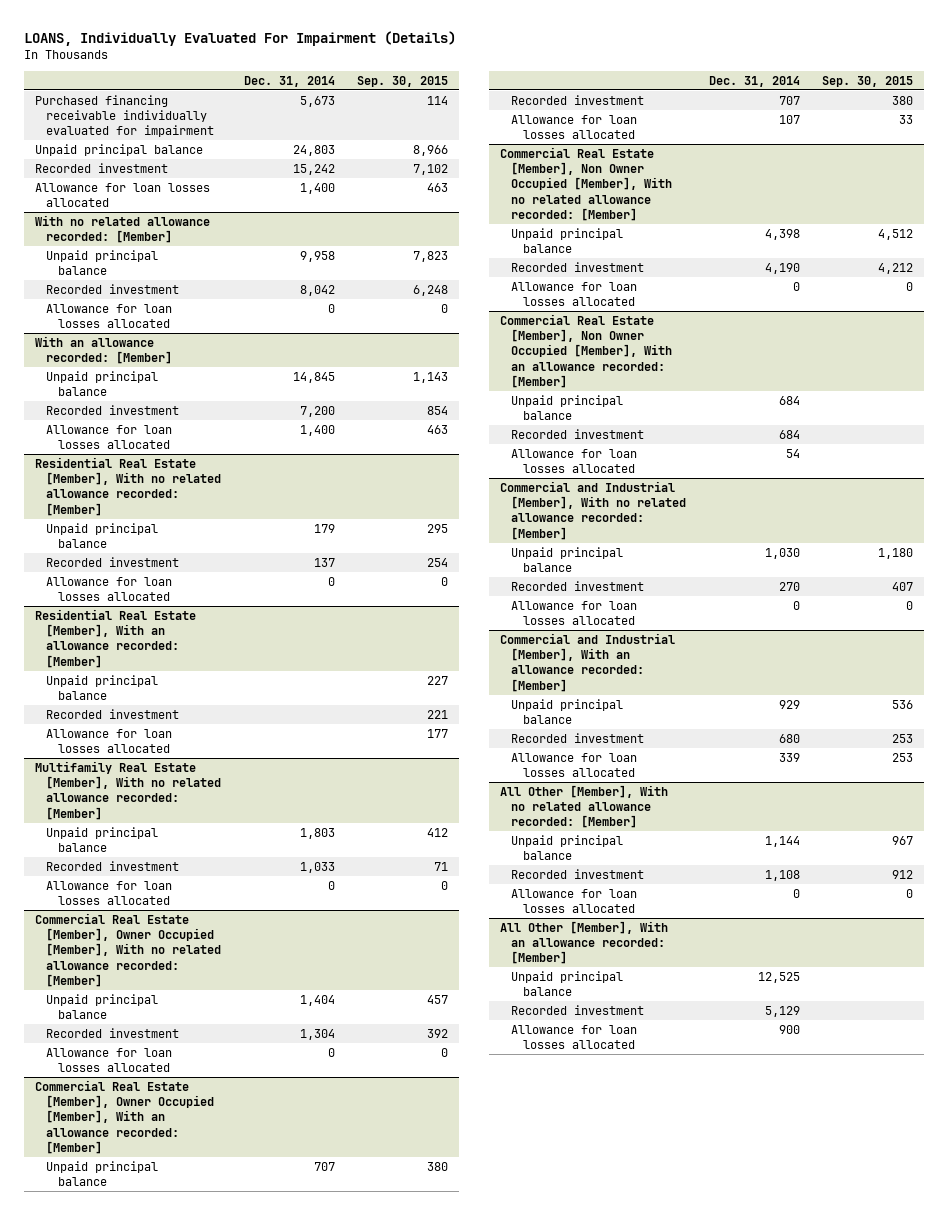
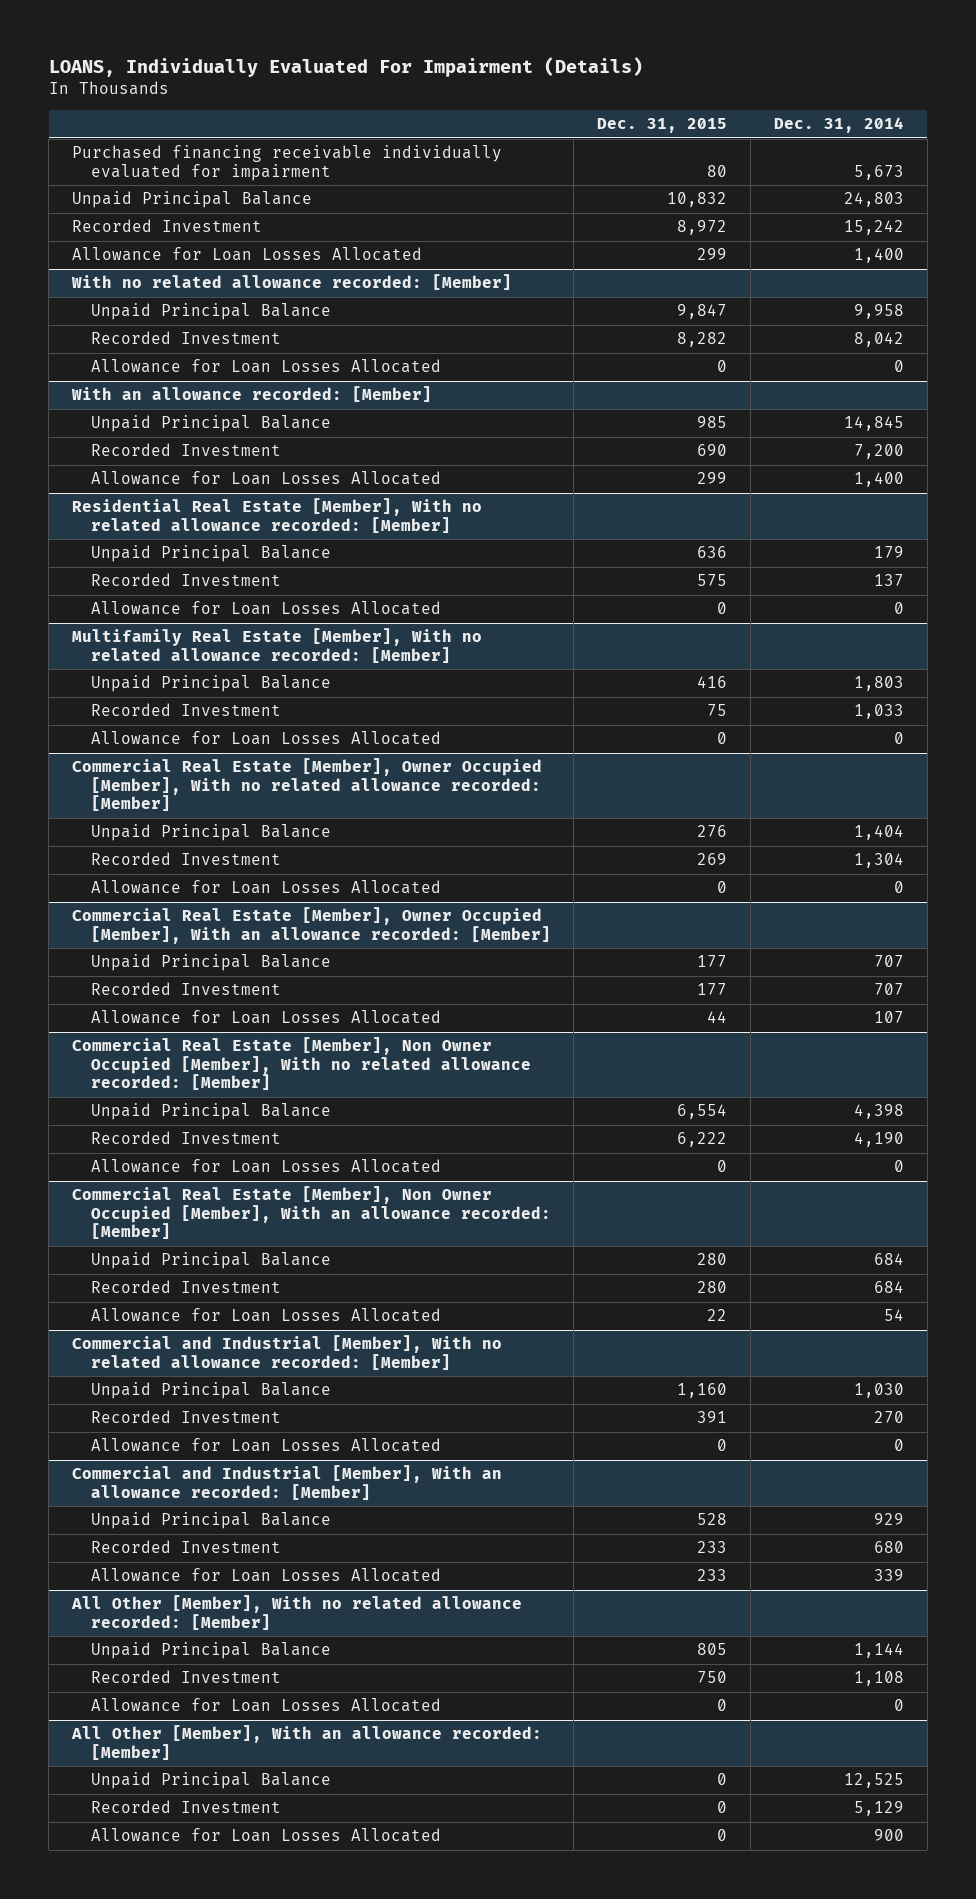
- | Dec. 31, 2014 | Sep. 30, 2015
+ | Dec. 31, 2015 | Dec. 31, 2014
- Unpaid principal balance | 24,803 | 8,966
- Recorded investment | 15,242 | 7,102
- Allowance for loan losses allocated | 1,400 | 463
+ Unpaid Principal Balance | 10,832 | 24,803
+ Recorded Investment | 8,972 | 15,242
+ Allowance for Loan Losses Allocated | 299 | 1,400
@ With no related allowance recorded: [Member]
- Unpaid principal balance | 9,958 | 7,823
- Recorded investment | 8,042 | 6,248
- Allowance for loan losses allocated | 0 | 0
+ Unpaid Principal Balance | 9,847 | 9,958
+ Recorded Investment | 8,282 | 8,042
+ Allowance for Loan Losses Allocated | 0 | 0
@ With an allowance recorded: [Member]
- Unpaid principal balance | 14,845 | 1,143
- Recorded investment | 7,200 | 854
- Allowance for loan losses allocated | 1,400 | 463
+ Unpaid Principal Balance | 985 | 14,845
+ Recorded Investment | 690 | 7,200
+ Allowance for Loan Losses Allocated | 299 | 1,400
@ Residential Real Estate [Member], With no related allowance recorded: [Member]
- Unpaid principal balance | 179 | 295
- Recorded investment | 137 | 254
- Allowance for loan losses allocated | 0 | 0
- Residential Real Estate [Member], With an allowance recorded: [Member]
- Unpaid principal balance | | 227
- Recorded investment | | 221
- Allowance for loan losses allocated | | 177
@ Residential Real Estate [Member], With no related allowance recorded: [Member]
+ Unpaid Principal Balance | 636 | 179
+ Recorded Investment | 575 | 137
+ Allowance for Loan Losses Allocated | 0 | 0
@ Multifamily Real Estate [Member], With no related allowance recorded: [Member]
- Unpaid principal balance | 1,803 | 412
- Recorded investment | 1,033 | 71
- Allowance for loan losses allocated | 0 | 0
+ Unpaid Principal Balance | 416 | 1,803
+ Recorded Investment | 75 | 1,033
+ Allowance for Loan Losses Allocated | 0 | 0
@ Commercial Real Estate [Member], Owner Occupied [Member], With no related allowance recorded: [Member]
- Unpaid principal balance | 1,404 | 457
- Recorded investment | 1,304 | 392
- Allowance for loan losses allocated | 0 | 0
+ Unpaid Principal Balance | 276 | 1,404
+ Recorded Investment | 269 | 1,304
+ Allowance for Loan Losses Allocated | 0 | 0
@ Commercial Real Estate [Member], Owner Occupied [Member], With an allowance recorded: [Member]
- Unpaid principal balance | 707 | 380
- Recorded investment | 707 | 380
- Allowance for loan losses allocated | 107 | 33
+ Unpaid Principal Balance | 177 | 707
+ Recorded Investment | 177 | 707
+ Allowance for Loan Losses Allocated | 44 | 107
@ Commercial Real Estate [Member], Non Owner Occupied [Member], With no related allowance recorded: [Member]
- Unpaid principal balance | 4,398 | 4,512
- Recorded investment | 4,190 | 4,212
- Allowance for loan losses allocated | 0 | 0
+ Unpaid Principal Balance | 6,554 | 4,398
+ Recorded Investment | 6,222 | 4,190
+ Allowance for Loan Losses Allocated | 0 | 0
@ Commercial Real Estate [Member], Non Owner Occupied [Member], With an allowance recorded: [Member]
- Unpaid principal balance | 684 |
- Recorded investment | 684 |
- Allowance for loan losses allocated | 54 |
+ Unpaid Principal Balance | 280 | 684
+ Recorded Investment | 280 | 684
+ Allowance for Loan Losses Allocated | 22 | 54
@ Commercial and Industrial [Member], With no related allowance recorded: [Member]
- Unpaid principal balance | 1,030 | 1,180
- Recorded investment | 270 | 407
- Allowance for loan losses allocated | 0 | 0
+ Unpaid Principal Balance | 1,160 | 1,030
+ Recorded Investment | 391 | 270
+ Allowance for Loan Losses Allocated | 0 | 0
@ Commercial and Industrial [Member], With an allowance recorded: [Member]
- Unpaid principal balance | 929 | 536
- Recorded investment | 680 | 253
- Allowance for loan losses allocated | 339 | 253
+ Unpaid Principal Balance | 528 | 929
+ Recorded Investment | 233 | 680
+ Allowance for Loan Losses Allocated | 233 | 339
@ All Other [Member], With no related allowance recorded: [Member]
- Unpaid principal balance | 1,144 | 967
- Recorded investment | 1,108 | 912
- Allowance for loan losses allocated | 0 | 0
+ Unpaid Principal Balance | 805 | 1,144
+ Recorded Investment | 750 | 1,108
+ Allowance for Loan Losses Allocated | 0 | 0
@ All Other [Member], With an allowance recorded: [Member]
- Unpaid principal balance | 12,525 |
- Recorded investment | 5,129 |
- Allowance for loan losses allocated | 900 |
+ Unpaid Principal Balance | 0 | 12,525
+ Recorded Investment | 0 | 5,129
+ Allowance for Loan Losses Allocated | 0 | 900

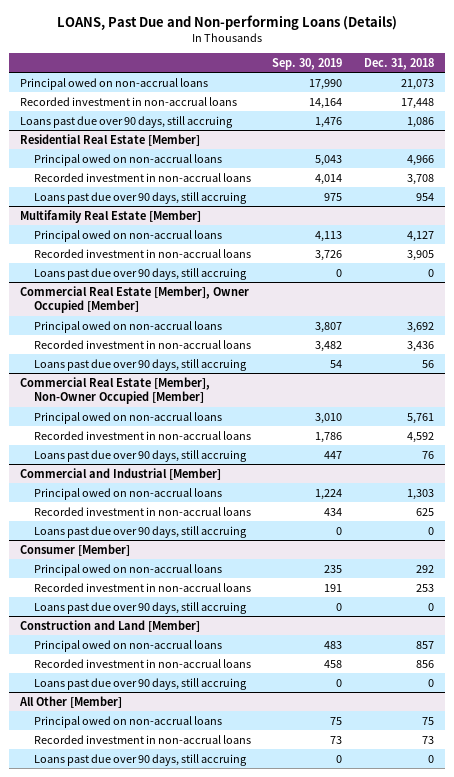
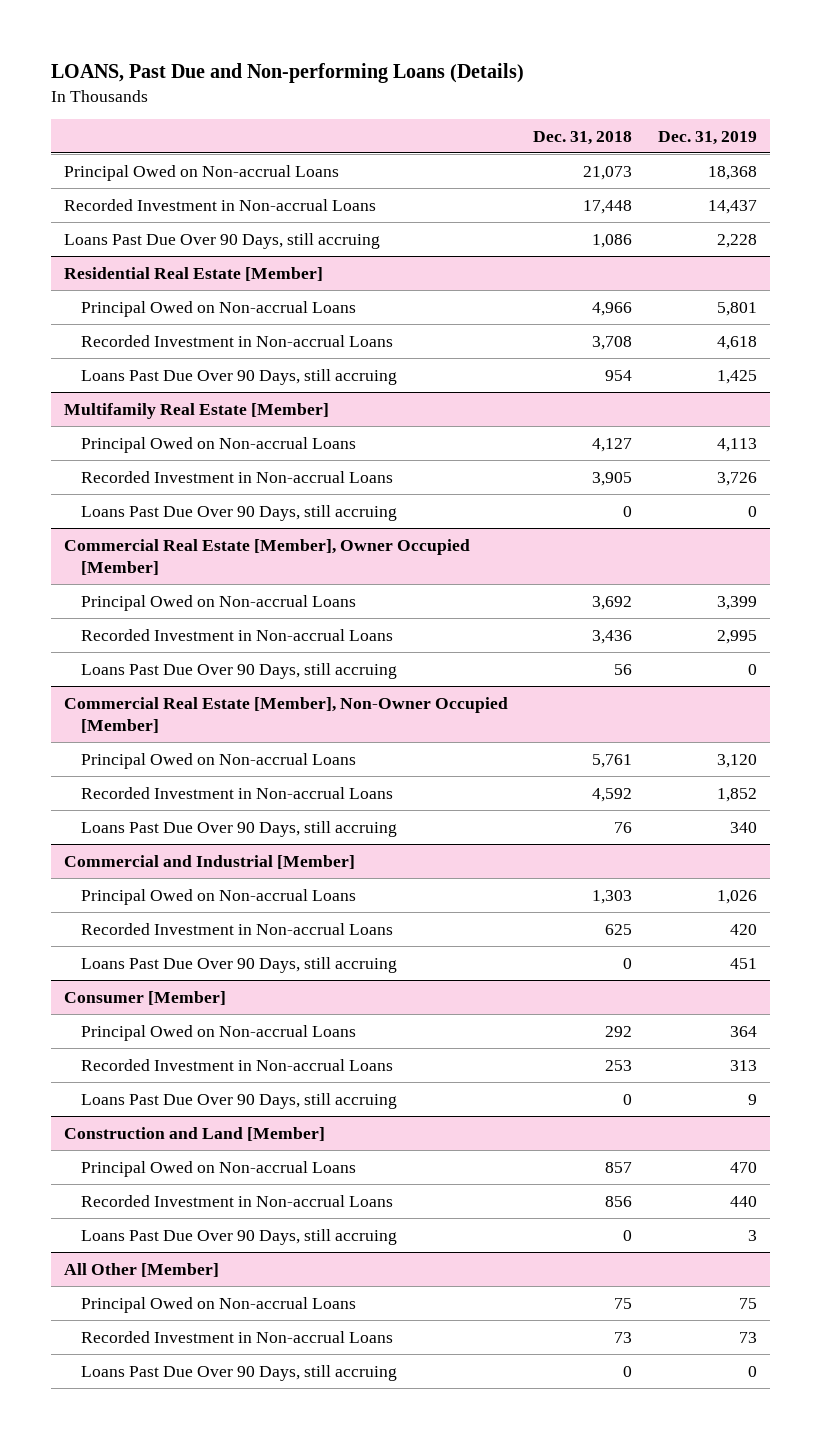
- | Sep. 30, 2019 | Dec. 31, 2018
+ | Dec. 31, 2018 | Dec. 31, 2019
- Principal owed on non-accrual loans | 17,990 | 21,073
- Recorded investment in non-accrual loans | 14,164 | 17,448
- Loans past due over 90 days, still accruing | 1,476 | 1,086
+ Principal Owed on Non-accrual Loans | 21,073 | 18,368
+ Recorded Investment in Non-accrual Loans | 17,448 | 14,437
+ Loans Past Due Over 90 Days, still accruing | 1,086 | 2,228
@ Residential Real Estate [Member]
- Principal owed on non-accrual loans | 5,043 | 4,966
- Recorded investment in non-accrual loans | 4,014 | 3,708
- Loans past due over 90 days, still accruing | 975 | 954
+ Principal Owed on Non-accrual Loans | 4,966 | 5,801
+ Recorded Investment in Non-accrual Loans | 3,708 | 4,618
+ Loans Past Due Over 90 Days, still accruing | 954 | 1,425
@ Multifamily Real Estate [Member]
- Principal owed on non-accrual loans | 4,113 | 4,127
- Recorded investment in non-accrual loans | 3,726 | 3,905
- Loans past due over 90 days, still accruing | 0 | 0
+ Principal Owed on Non-accrual Loans | 4,127 | 4,113
+ Recorded Investment in Non-accrual Loans | 3,905 | 3,726
+ Loans Past Due Over 90 Days, still accruing | 0 | 0
@ Commercial Real Estate [Member], Owner Occupied [Member]
- Principal owed on non-accrual loans | 3,807 | 3,692
- Recorded investment in non-accrual loans | 3,482 | 3,436
- Loans past due over 90 days, still accruing | 54 | 56
+ Principal Owed on Non-accrual Loans | 3,692 | 3,399
+ Recorded Investment in Non-accrual Loans | 3,436 | 2,995
+ Loans Past Due Over 90 Days, still accruing | 56 | 0
@ Commercial Real Estate [Member], Non-Owner Occupied [Member]
- Principal owed on non-accrual loans | 3,010 | 5,761
- Recorded investment in non-accrual loans | 1,786 | 4,592
- Loans past due over 90 days, still accruing | 447 | 76
+ Principal Owed on Non-accrual Loans | 5,761 | 3,120
+ Recorded Investment in Non-accrual Loans | 4,592 | 1,852
+ Loans Past Due Over 90 Days, still accruing | 76 | 340
@ Commercial and Industrial [Member]
- Principal owed on non-accrual loans | 1,224 | 1,303
- Recorded investment in non-accrual loans | 434 | 625
- Loans past due over 90 days, still accruing | 0 | 0
+ Principal Owed on Non-accrual Loans | 1,303 | 1,026
+ Recorded Investment in Non-accrual Loans | 625 | 420
+ Loans Past Due Over 90 Days, still accruing | 0 | 451
@ Consumer [Member]
- Principal owed on non-accrual loans | 235 | 292
- Recorded investment in non-accrual loans | 191 | 253
- Loans past due over 90 days, still accruing | 0 | 0
+ Principal Owed on Non-accrual Loans | 292 | 364
+ Recorded Investment in Non-accrual Loans | 253 | 313
+ Loans Past Due Over 90 Days, still accruing | 0 | 9
@ Construction and Land [Member]
- Principal owed on non-accrual loans | 483 | 857
- Recorded investment in non-accrual loans | 458 | 856
- Loans past due over 90 days, still accruing | 0 | 0
+ Principal Owed on Non-accrual Loans | 857 | 470
+ Recorded Investment in Non-accrual Loans | 856 | 440
+ Loans Past Due Over 90 Days, still accruing | 0 | 3
@ All Other [Member]
- Principal owed on non-accrual loans | 75 | 75
- Recorded investment in non-accrual loans | 73 | 73
- Loans past due over 90 days, still accruing | 0 | 0
+ Principal Owed on Non-accrual Loans | 75 | 75
+ Recorded Investment in Non-accrual Loans | 73 | 73
+ Loans Past Due Over 90 Days, still accruing | 0 | 0

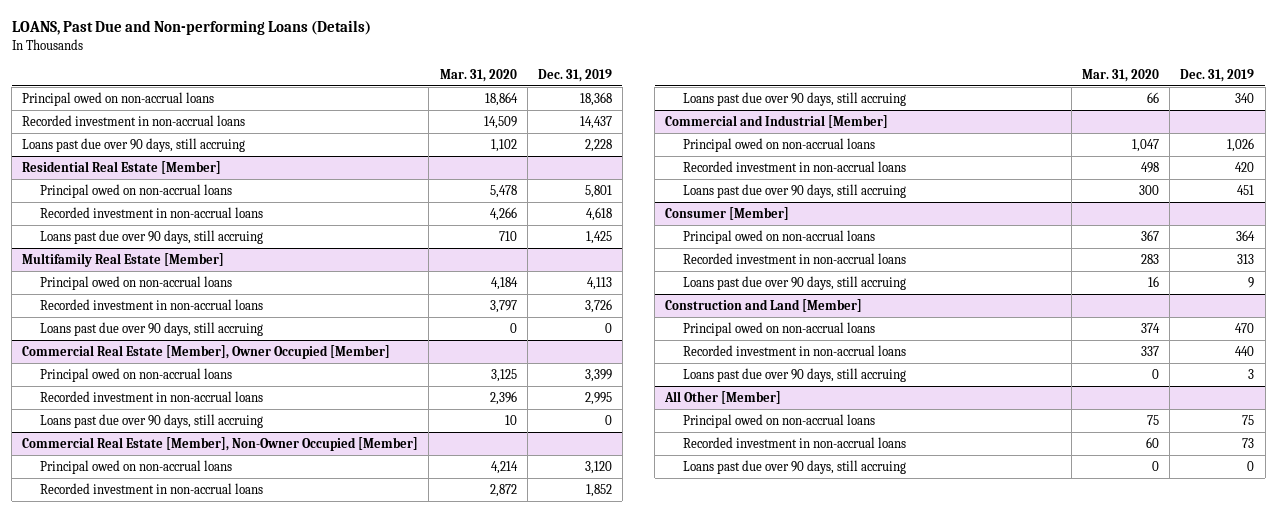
- | Dec. 31, 2018 | Dec. 31, 2019
+ | Mar. 31, 2020 | Dec. 31, 2019
- Principal Owed on Non-accrual Loans | 21,073 | 18,368
- Recorded Investment in Non-accrual Loans | 17,448 | 14,437
- Loans Past Due Over 90 Days, still accruing | 1,086 | 2,228
+ Principal owed on non-accrual loans | 18,864 | 18,368
+ Recorded investment in non-accrual loans | 14,509 | 14,437
+ Loans past due over 90 days, still accruing | 1,102 | 2,228
@ Residential Real Estate [Member]
- Principal Owed on Non-accrual Loans | 4,966 | 5,801
- Recorded Investment in Non-accrual Loans | 3,708 | 4,618
- Loans Past Due Over 90 Days, still accruing | 954 | 1,425
+ Principal owed on non-accrual loans | 5,478 | 5,801
+ Recorded investment in non-accrual loans | 4,266 | 4,618
+ Loans past due over 90 days, still accruing | 710 | 1,425
@ Multifamily Real Estate [Member]
- Principal Owed on Non-accrual Loans | 4,127 | 4,113
- Recorded Investment in Non-accrual Loans | 3,905 | 3,726
- Loans Past Due Over 90 Days, still accruing | 0 | 0
+ Principal owed on non-accrual loans | 4,184 | 4,113
+ Recorded investment in non-accrual loans | 3,797 | 3,726
+ Loans past due over 90 days, still accruing | 0 | 0
@ Commercial Real Estate [Member], Owner Occupied [Member]
- Principal Owed on Non-accrual Loans | 3,692 | 3,399
- Recorded Investment in Non-accrual Loans | 3,436 | 2,995
- Loans Past Due Over 90 Days, still accruing | 56 | 0
+ Principal owed on non-accrual loans | 3,125 | 3,399
+ Recorded investment in non-accrual loans | 2,396 | 2,995
+ Loans past due over 90 days, still accruing | 10 | 0
@ Commercial Real Estate [Member], Non-Owner Occupied [Member]
- Principal Owed on Non-accrual Loans | 5,761 | 3,120
- Recorded Investment in Non-accrual Loans | 4,592 | 1,852
- Loans Past Due Over 90 Days, still accruing | 76 | 340
+ Principal owed on non-accrual loans | 4,214 | 3,120
+ Recorded investment in non-accrual loans | 2,872 | 1,852
+ Loans past due over 90 days, still accruing | 66 | 340
@ Commercial and Industrial [Member]
- Principal Owed on Non-accrual Loans | 1,303 | 1,026
- Recorded Investment in Non-accrual Loans | 625 | 420
- Loans Past Due Over 90 Days, still accruing | 0 | 451
+ Principal owed on non-accrual loans | 1,047 | 1,026
+ Recorded investment in non-accrual loans | 498 | 420
+ Loans past due over 90 days, still accruing | 300 | 451
@ Consumer [Member]
- Principal Owed on Non-accrual Loans | 292 | 364
- Recorded Investment in Non-accrual Loans | 253 | 313
- Loans Past Due Over 90 Days, still accruing | 0 | 9
+ Principal owed on non-accrual loans | 367 | 364
+ Recorded investment in non-accrual loans | 283 | 313
+ Loans past due over 90 days, still accruing | 16 | 9
@ Construction and Land [Member]
- Principal Owed on Non-accrual Loans | 857 | 470
- Recorded Investment in Non-accrual Loans | 856 | 440
- Loans Past Due Over 90 Days, still accruing | 0 | 3
+ Principal owed on non-accrual loans | 374 | 470
+ Recorded investment in non-accrual loans | 337 | 440
+ Loans past due over 90 days, still accruing | 0 | 3
@ All Other [Member]
- Principal Owed on Non-accrual Loans | 75 | 75
- Recorded Investment in Non-accrual Loans | 73 | 73
- Loans Past Due Over 90 Days, still accruing | 0 | 0
+ Principal owed on non-accrual loans | 75 | 75
+ Recorded investment in non-accrual loans | 60 | 73
+ Loans past due over 90 days, still accruing | 0 | 0

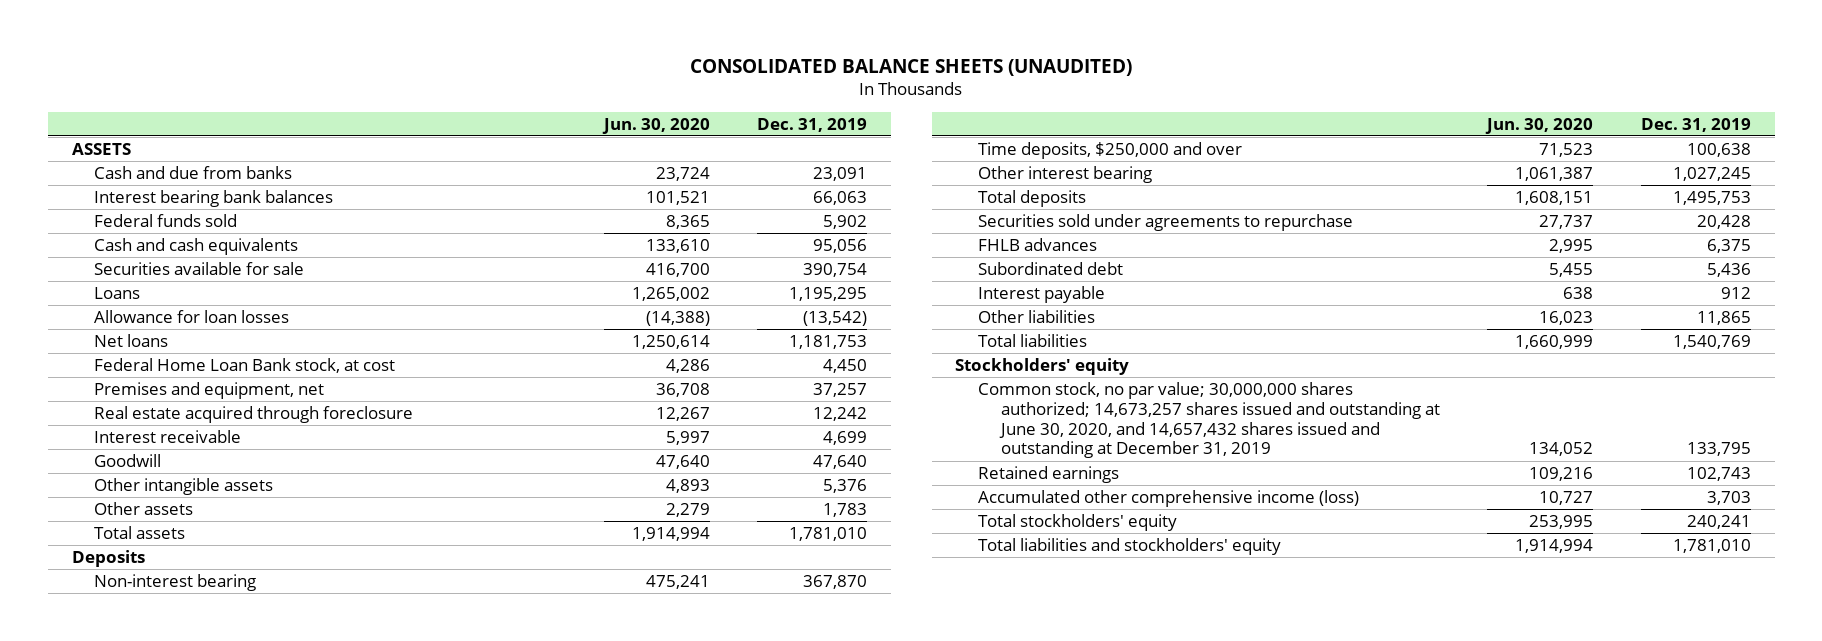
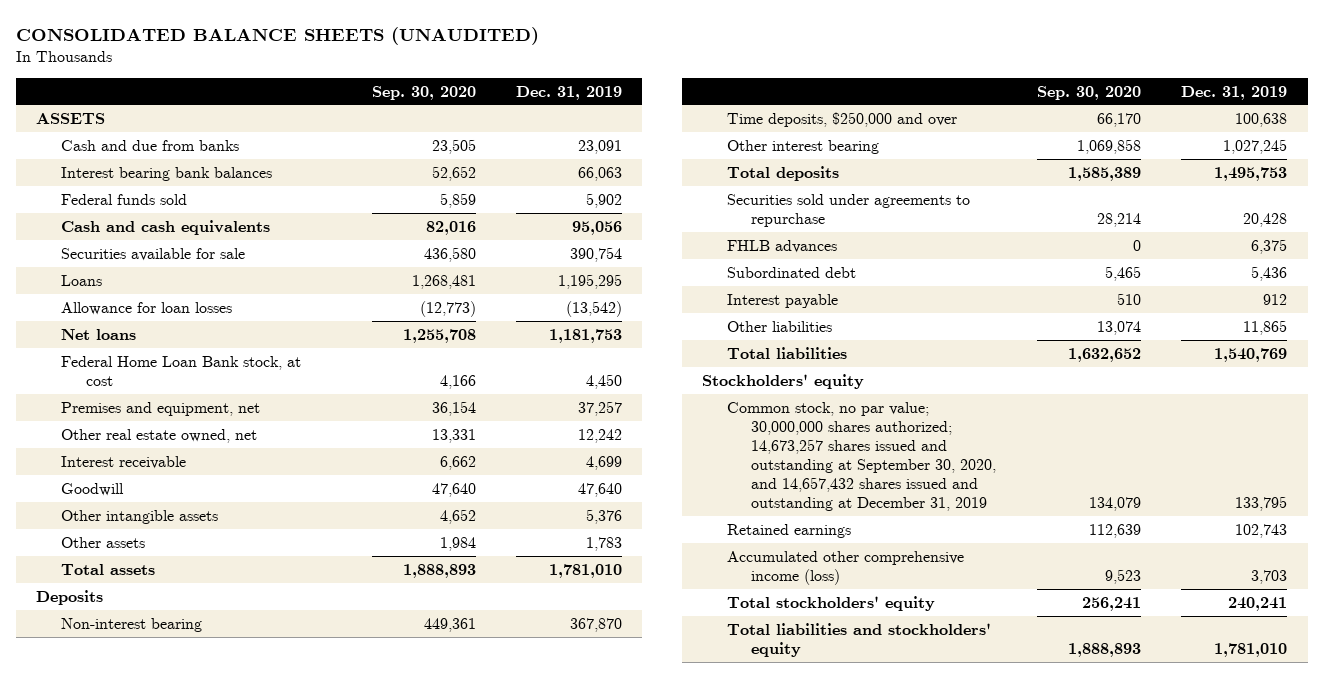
- | Jun. 30, 2020 | Dec. 31, 2019
+ | Sep. 30, 2020 | Dec. 31, 2019
- Real estate acquired through foreclosure | 12,267 | 12,242
+ Other real estate owned, net | 13,331 | 12,242
- Common stock, no par value; 30,000,000 shares authorized; 14,673,257 shares issued and outstanding at June 30, 2020, and 14,657,432 shares issued and outstanding at December 31, 2019 | 134,052 | 133,795
+ Common stock, no par value; 30,000,000 shares authorized; 14,673,257 shares issued and outstanding at September 30, 2020, and 14,657,432 shares issued and outstanding at December 31, 2019 | 134,079 | 133,795

